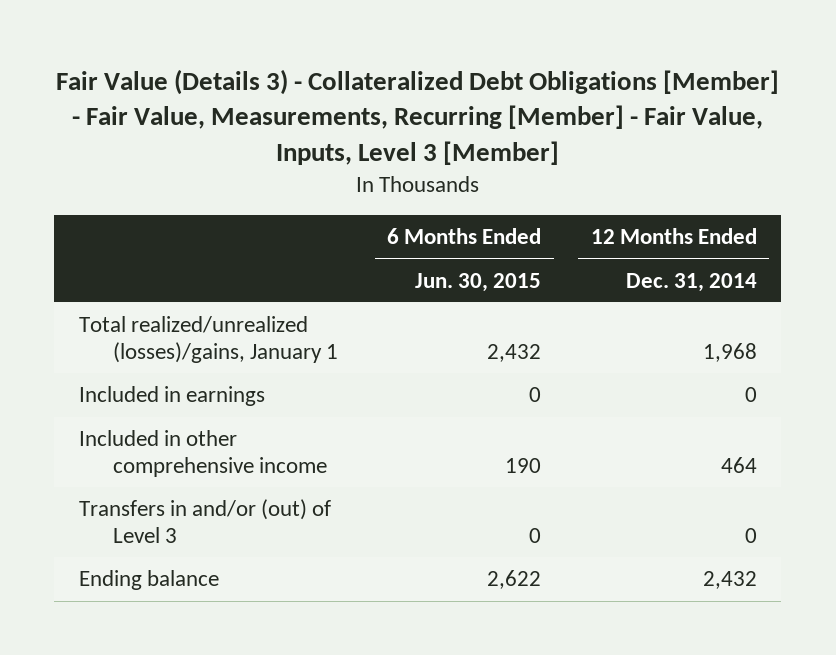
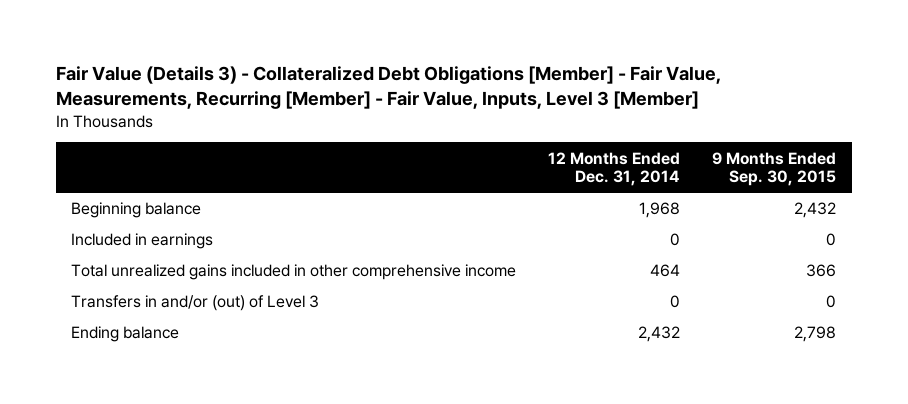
- | 6 Months Ended Jun. 30, 2015 | 12 Months Ended Dec. 31, 2014
+ | 12 Months Ended Dec. 31, 2014 | 9 Months Ended Sep. 30, 2015
- Total realized/unrealized (losses)/gains, January 1 | 2,432 | 1,968
+ Beginning balance | 1,968 | 2,432
- Included in other comprehensive income | 190 | 464
+ Total unrealized gains included in other comprehensive income | 464 | 366

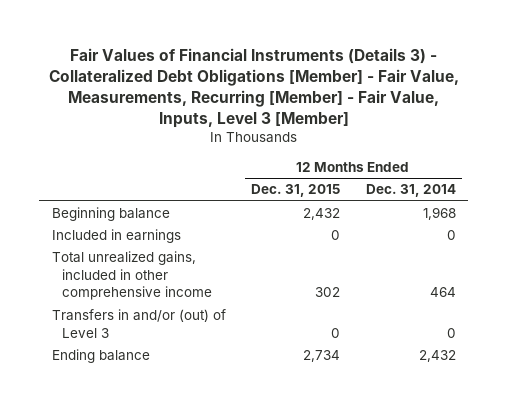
- Fair Value (Details 3) - Collateralized Debt Obligations [Member] - Fair Value, Measurements, Recurring [Member] - Fair Value, Inputs, Level 3 [Member]
+ Fair Values of Financial Instruments (Details 3) - Collateralized Debt Obligations [Member] - Fair Value, Measurements, Recurring [Member] - Fair Value, Inputs, Level 3 [Member]
- | 12 Months Ended Dec. 31, 2014 | 9 Months Ended Sep. 30, 2015
+ | 12 Months Ended Dec. 31, 2015 | 12 Months Ended Dec. 31, 2014
- Total unrealized gains included in other comprehensive income | 464 | 366
+ Total unrealized gains, included in other comprehensive income | 302 | 464

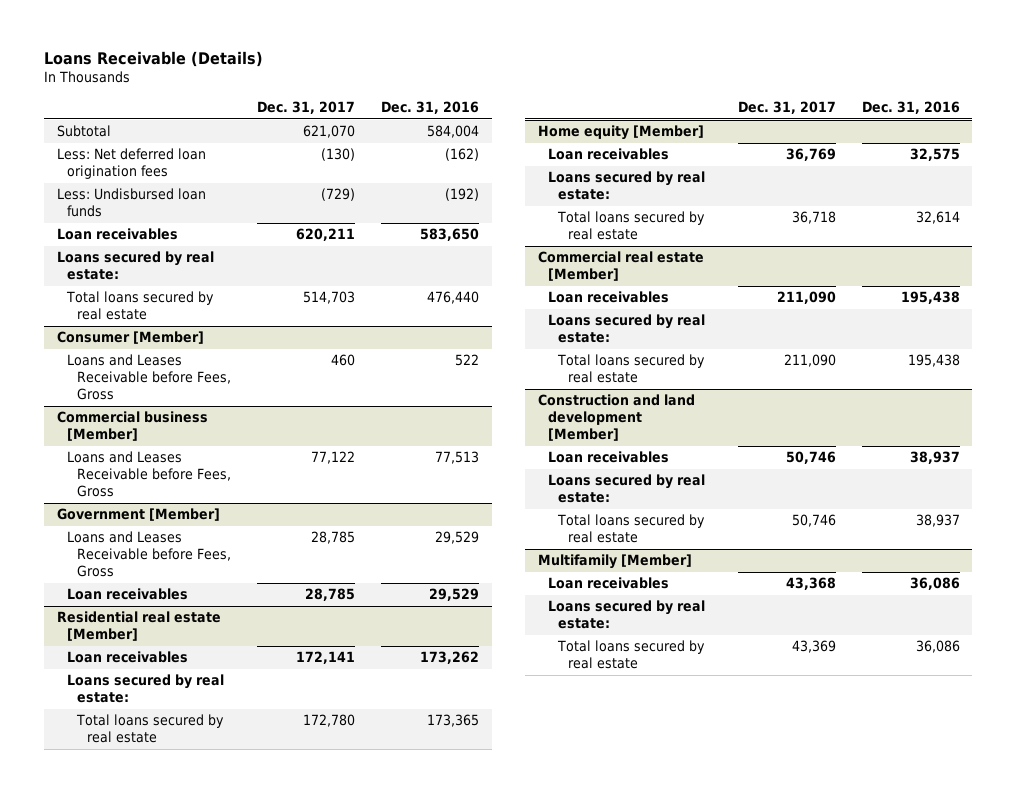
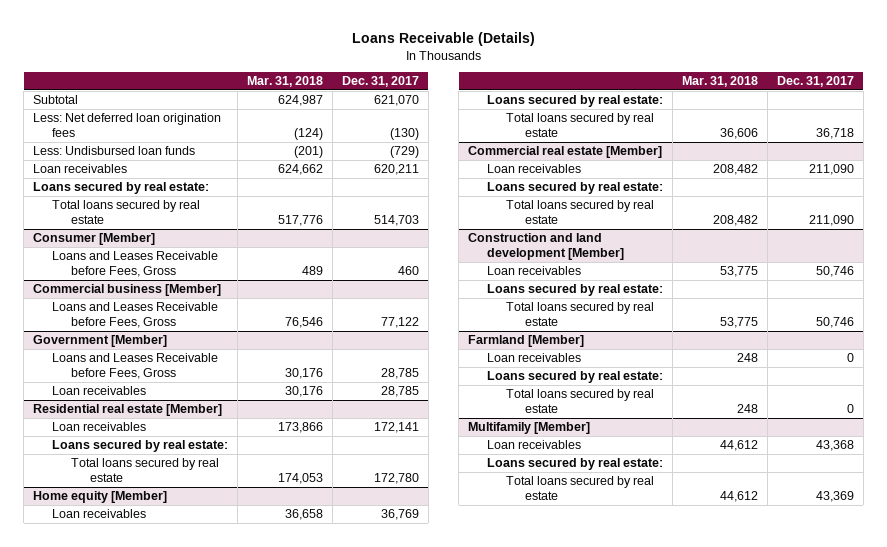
- | Dec. 31, 2017 | Dec. 31, 2016
+ | Mar. 31, 2018 | Dec. 31, 2017
+ Farmland [Member]
+ Loan receivables | 248 | 0
+ Loans secured by real estate:
+ Total loans secured by real estate | 248 | 0

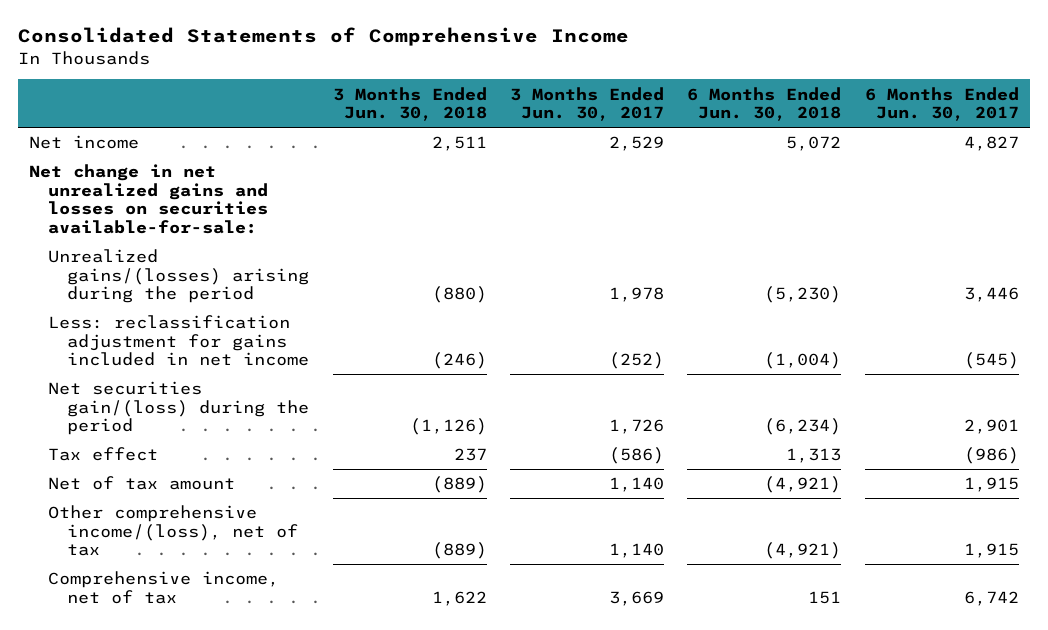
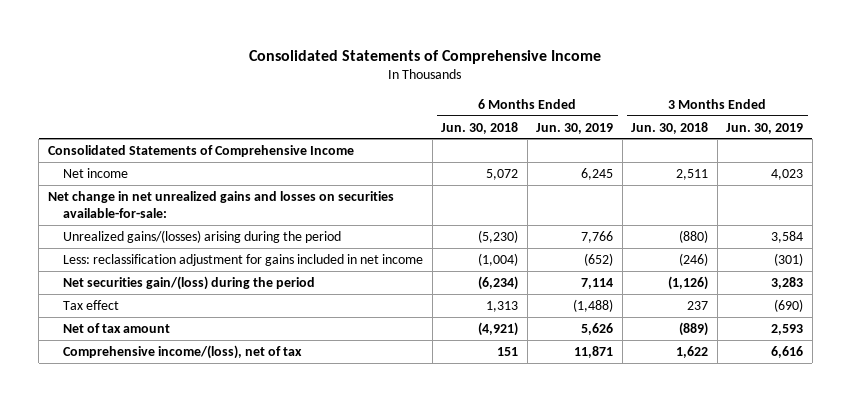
- | 3 Months Ended Jun. 30, 2018 | 3 Months Ended Jun. 30, 2017 | 6 Months Ended Jun. 30, 2018 | 6 Months Ended Jun. 30, 2017
+ | 6 Months Ended Jun. 30, 2018 | 6 Months Ended Jun. 30, 2019 | 3 Months Ended Jun. 30, 2018 | 3 Months Ended Jun. 30, 2019
+ Consolidated Statements of Comprehensive Income
- Other comprehensive income/(loss), net of tax | (889) | 1,140 | (4,921) | 1,915
- Comprehensive income, net of tax | 1,622 | 3,669 | 151 | 6,742
+ Comprehensive income/(loss), net of tax | 151 | 11,871 | 1,622 | 6,616

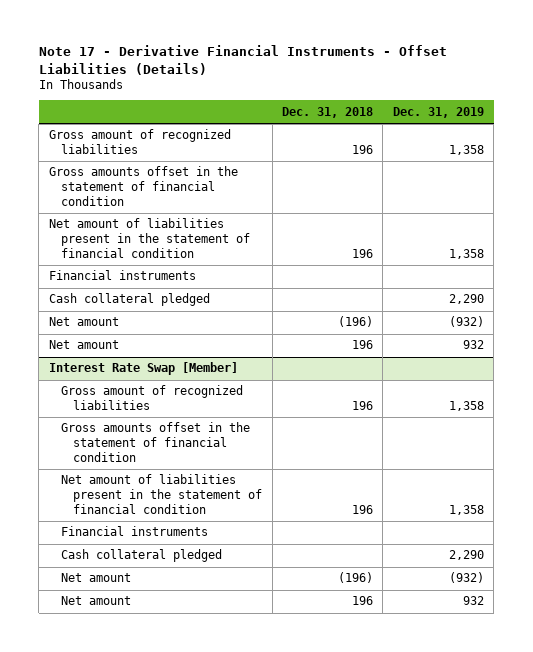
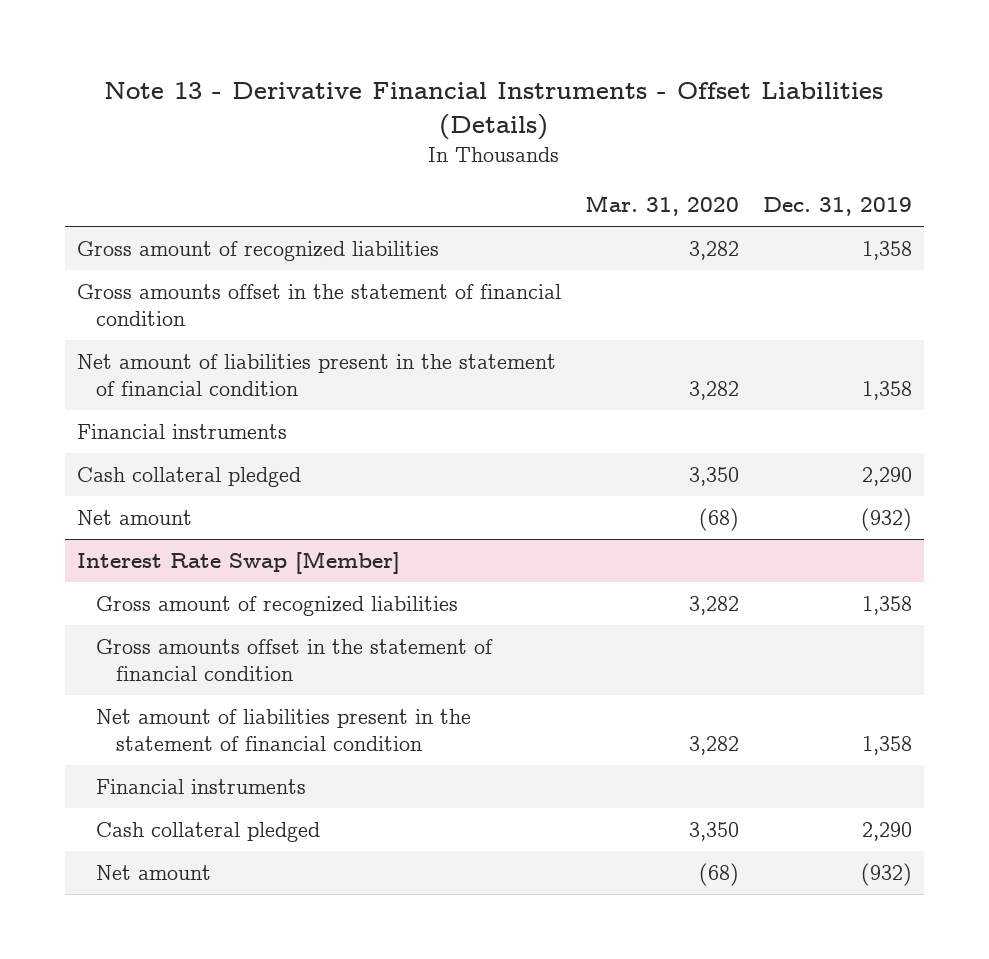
- Note 17 - Derivative Financial Instruments - Offset Liabilities (Details)
+ Note 13 - Derivative Financial Instruments - Offset Liabilities (Details)
- | Dec. 31, 2018 | Dec. 31, 2019
+ | Mar. 31, 2020 | Dec. 31, 2019
- Net amount | 196 | 932
@ Interest Rate Swap [Member]
- Net amount | 196 | 932

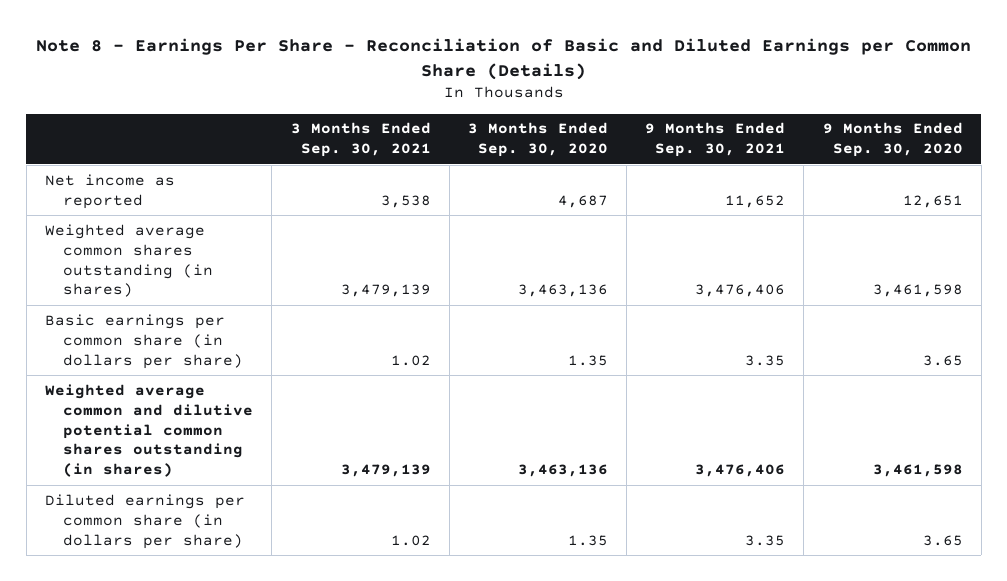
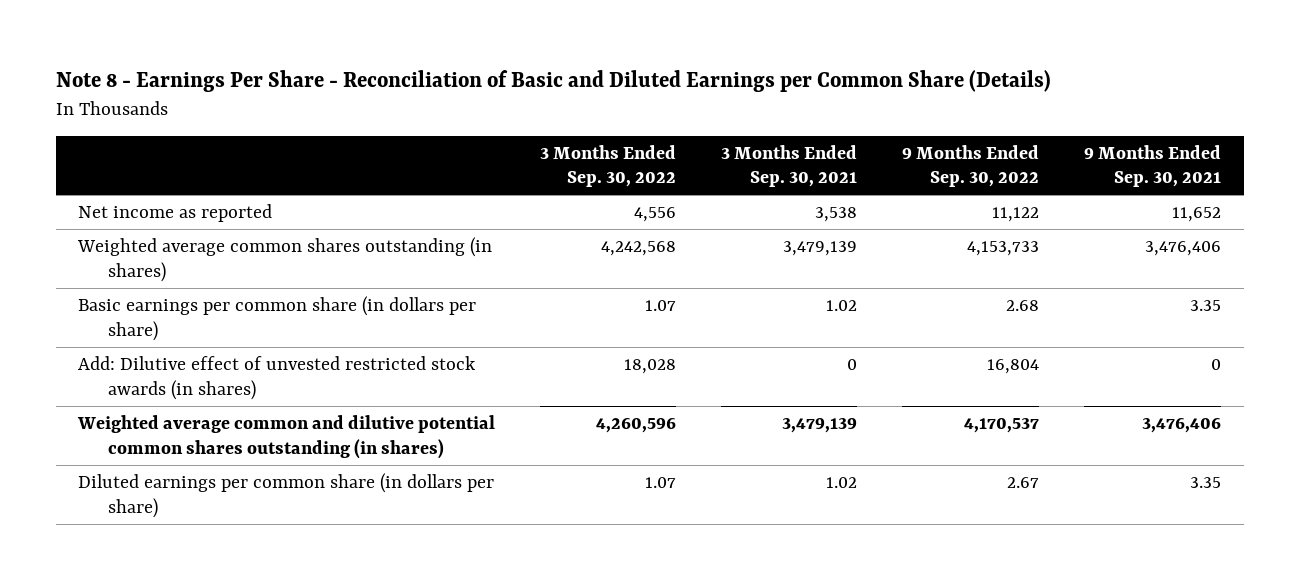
- | 3 Months Ended Sep. 30, 2021 | 3 Months Ended Sep. 30, 2020 | 9 Months Ended Sep. 30, 2021 | 9 Months Ended Sep. 30, 2020
+ | 3 Months Ended Sep. 30, 2022 | 3 Months Ended Sep. 30, 2021 | 9 Months Ended Sep. 30, 2022 | 9 Months Ended Sep. 30, 2021
+ Add: Dilutive effect of unvested restricted stock awards (in shares) | 18,028 | 0 | 16,804 | 0

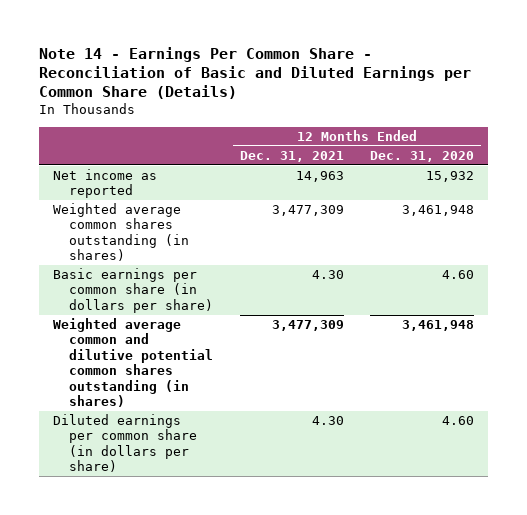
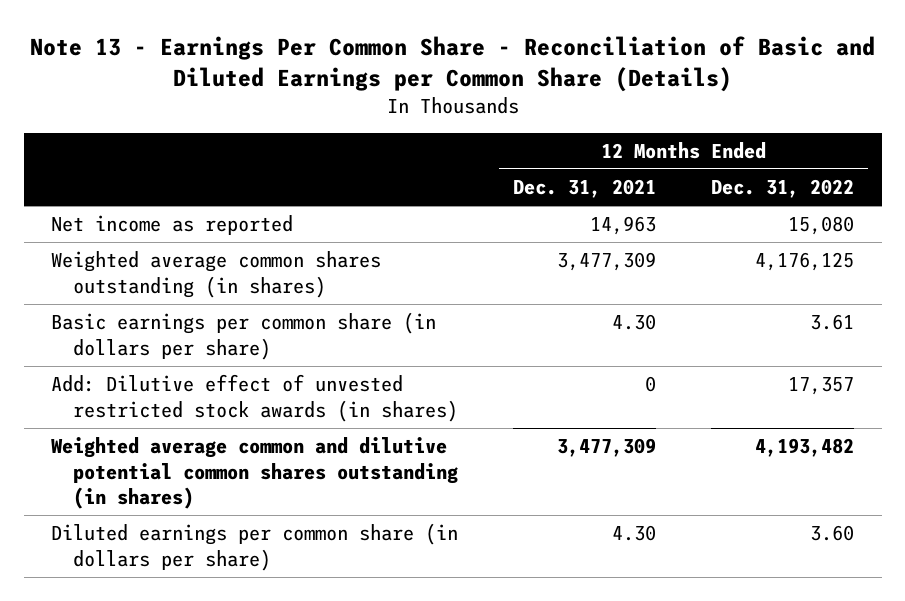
- Note 14 - Earnings Per Common Share - Reconciliation of Basic and Diluted Earnings per Common Share (Details)
+ Note 13 - Earnings Per Common Share - Reconciliation of Basic and Diluted Earnings per Common Share (Details)
- | 12 Months Ended Dec. 31, 2021 | 12 Months Ended Dec. 31, 2020
+ | 12 Months Ended Dec. 31, 2021 | 12 Months Ended Dec. 31, 2022
+ Add: Dilutive effect of unvested restricted stock awards (in shares) | 0 | 17,357

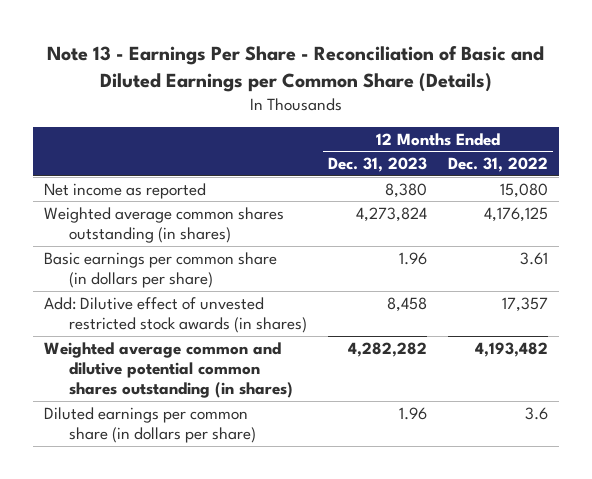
- Note 13 - Earnings Per Common Share - Reconciliation of Basic and Diluted Earnings per Common Share (Details)
+ Note 13 - Earnings Per Share - Reconciliation of Basic and Diluted Earnings per Common Share (Details)
- | 12 Months Ended Dec. 31, 2021 | 12 Months Ended Dec. 31, 2022
+ | 12 Months Ended Dec. 31, 2023 | 12 Months Ended Dec. 31, 2022
- Diluted earnings per common share (in dollars per share) | 4.30 | 3.60
+ Diluted earnings per common share (in dollars per share) | 1.96 | 3.6

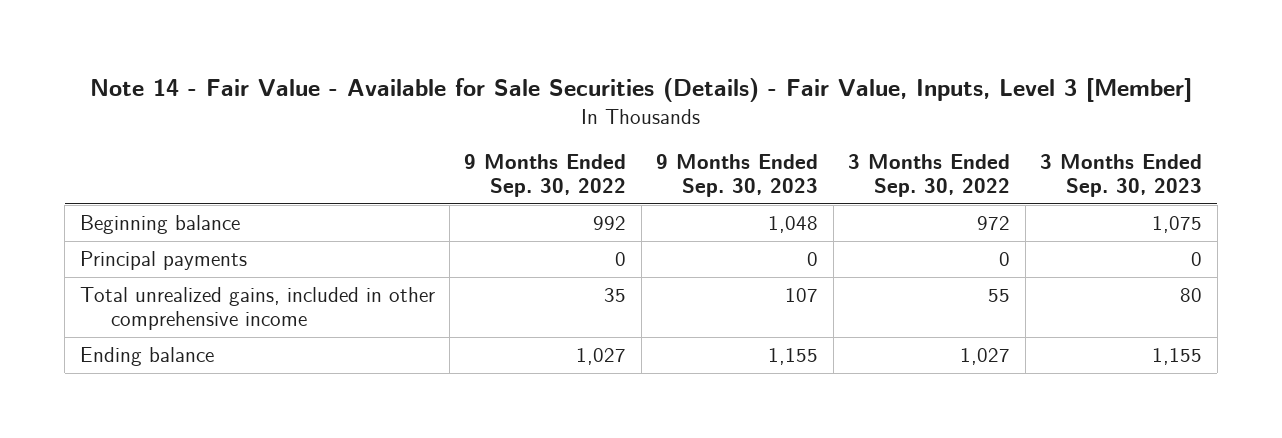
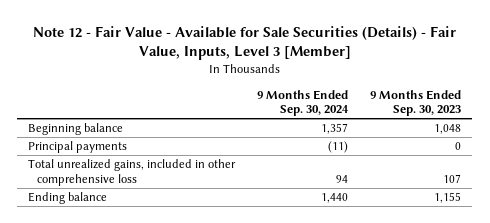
- Note 14 - Fair Value - Available for Sale Securities (Details) - Fair Value, Inputs, Level 3 [Member]
+ Note 12 - Fair Value - Available for Sale Securities (Details) - Fair Value, Inputs, Level 3 [Member]
- | 9 Months Ended Sep. 30, 2022 | 9 Months Ended Sep. 30, 2023 | 3 Months Ended Sep. 30, 2022 | 3 Months Ended Sep. 30, 2023
+ | 9 Months Ended Sep. 30, 2024 | 9 Months Ended Sep. 30, 2023
- Total unrealized gains, included in other comprehensive income | 35 | 107 | 55 | 80
+ Total unrealized gains, included in other comprehensive loss | 94 | 107

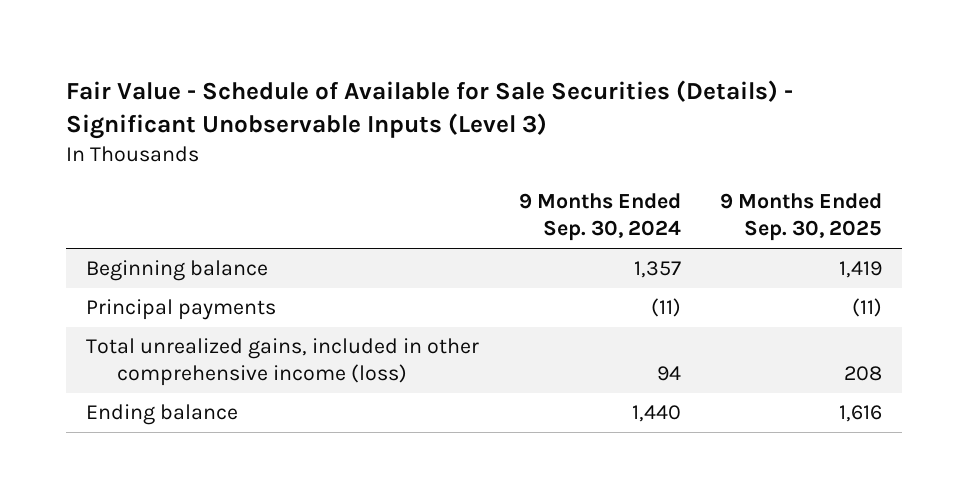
- Note 12 - Fair Value - Available for Sale Securities (Details) - Fair Value, Inputs, Level 3 [Member]
+ Fair Value - Schedule of Available for Sale Securities (Details) - Significant Unobservable Inputs (Level 3)
- | 9 Months Ended Sep. 30, 2024 | 9 Months Ended Sep. 30, 2023
+ | 9 Months Ended Sep. 30, 2024 | 9 Months Ended Sep. 30, 2025
- Total unrealized gains, included in other comprehensive loss | 94 | 107
+ Total unrealized gains, included in other comprehensive income (loss) | 94 | 208

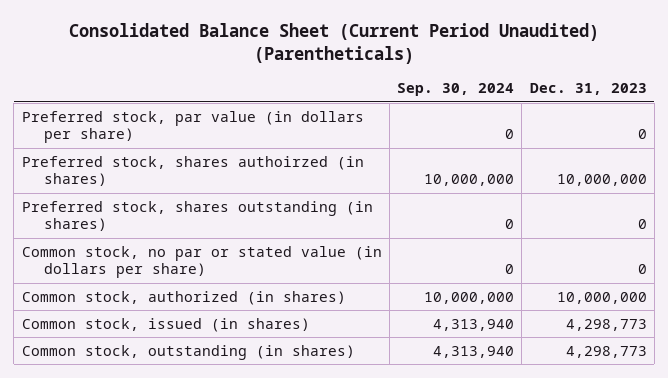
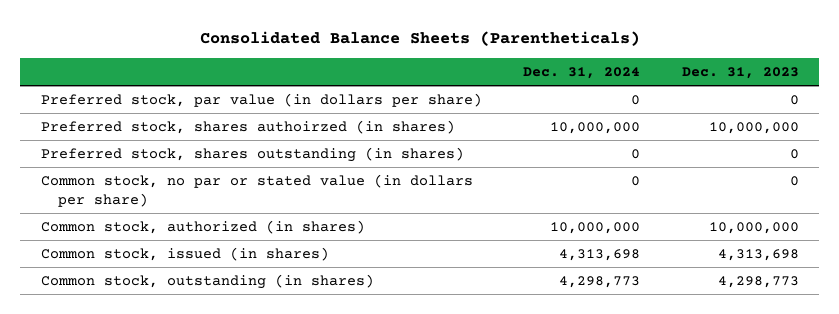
- Consolidated Balance Sheet (Current Period Unaudited) (Parentheticals)
+ Consolidated Balance Sheets (Parentheticals)
- | Sep. 30, 2024 | Dec. 31, 2023
+ | Dec. 31, 2024 | Dec. 31, 2023
- Common stock, issued (in shares) | 4,313,940 | 4,298,773
+ Common stock, issued (in shares) | 4,313,698 | 4,313,698

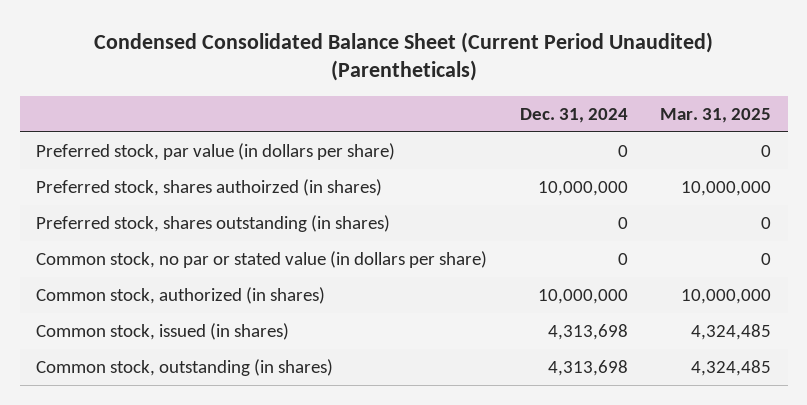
- Consolidated Balance Sheets (Parentheticals)
+ Condensed Consolidated Balance Sheet (Current Period Unaudited) (Parentheticals)
- | Dec. 31, 2024 | Dec. 31, 2023
+ | Dec. 31, 2024 | Mar. 31, 2025
- Common stock, outstanding (in shares) | 4,298,773 | 4,298,773
+ Common stock, outstanding (in shares) | 4,313,698 | 4,324,485

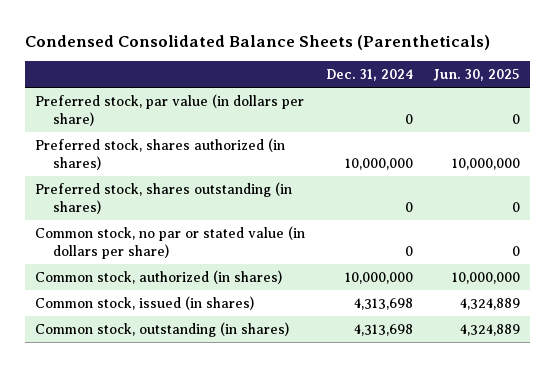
- Condensed Consolidated Balance Sheet (Current Period Unaudited) (Parentheticals)
+ Condensed Consolidated Balance Sheets (Parentheticals)
- | Dec. 31, 2024 | Mar. 31, 2025
+ | Dec. 31, 2024 | Jun. 30, 2025
- Preferred stock, shares authoirzed (in shares) | 10,000,000 | 10,000,000
+ Preferred stock, shares authorized (in shares) | 10,000,000 | 10,000,000

